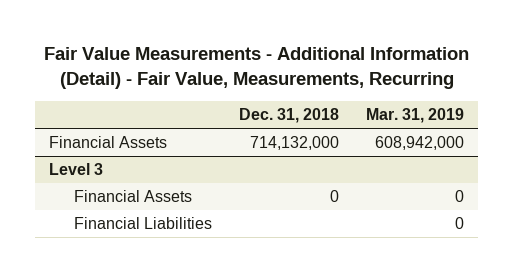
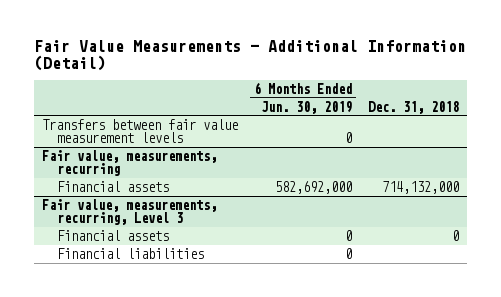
- Fair Value Measurements - Additional Information (Detail) - Fair Value, Measurements, Recurring
+ Fair Value Measurements - Additional Information (Detail)
- | Dec. 31, 2018 | Mar. 31, 2019
+ | 6 Months Ended Jun. 30, 2019 | Dec. 31, 2018
- Financial Assets | 714,132,000 | 608,942,000
- Level 3
- Financial Assets | 0 | 0
- Financial Liabilities | | 0
+ Transfers between fair value measurement levels | 0 |
+ Fair value, measurements, recurring
+ Financial assets | 582,692,000 | 714,132,000
+ Fair value, measurements, recurring, Level 3
+ Financial assets | 0 | 0
+ Financial liabilities | 0 |

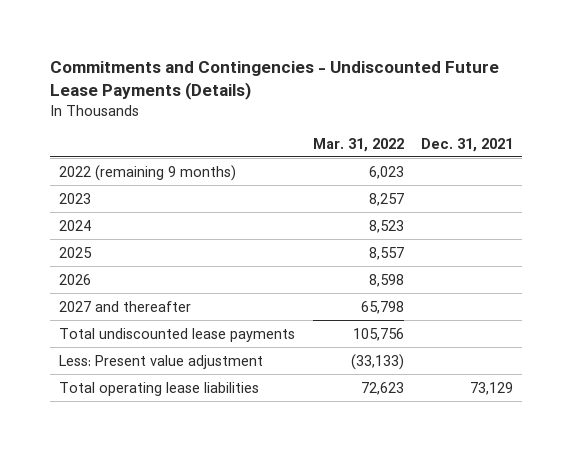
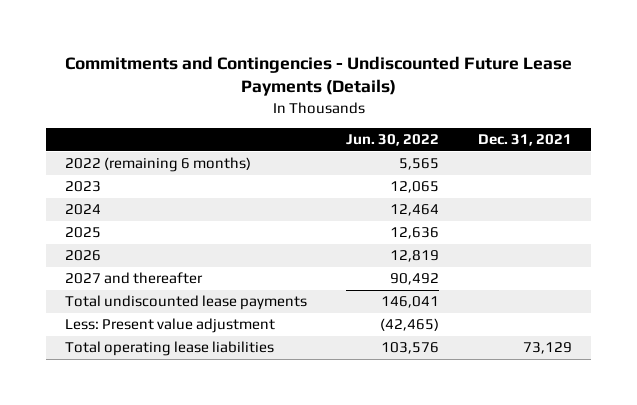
- | Mar. 31, 2022 | Dec. 31, 2021
+ | Jun. 30, 2022 | Dec. 31, 2021
- 2022 (remaining 9 months) | 6,023 |
+ 2022 (remaining 6 months) | 5,565 |

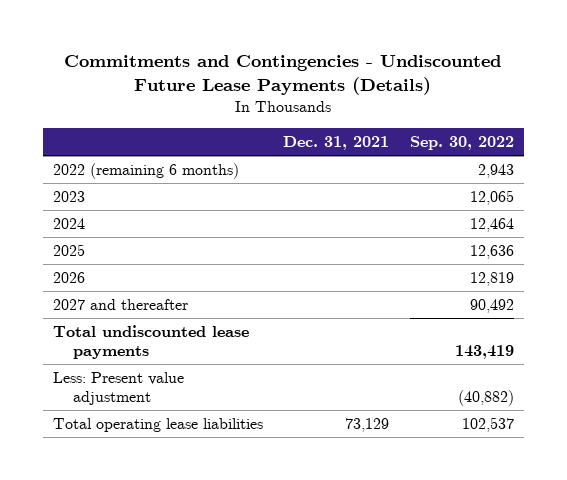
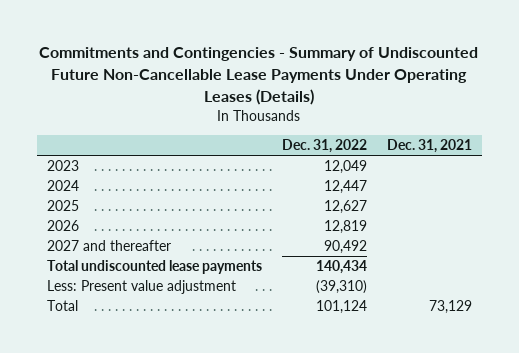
- Commitments and Contingencies - Undiscounted Future Lease Payments (Details)
+ Commitments and Contingencies - Summary of Undiscounted Future Non-Cancellable Lease Payments Under Operating Leases (Details)
- | Dec. 31, 2021 | Sep. 30, 2022
+ | Dec. 31, 2022 | Dec. 31, 2021
- 2022 (remaining 6 months) | | 2,943
- Total operating lease liabilities | 73,129 | 102,537
+ Total | 101,124 | 73,129

